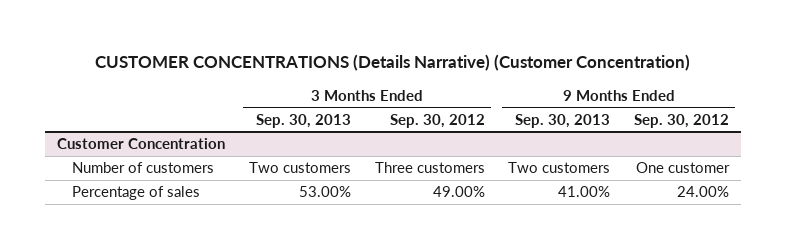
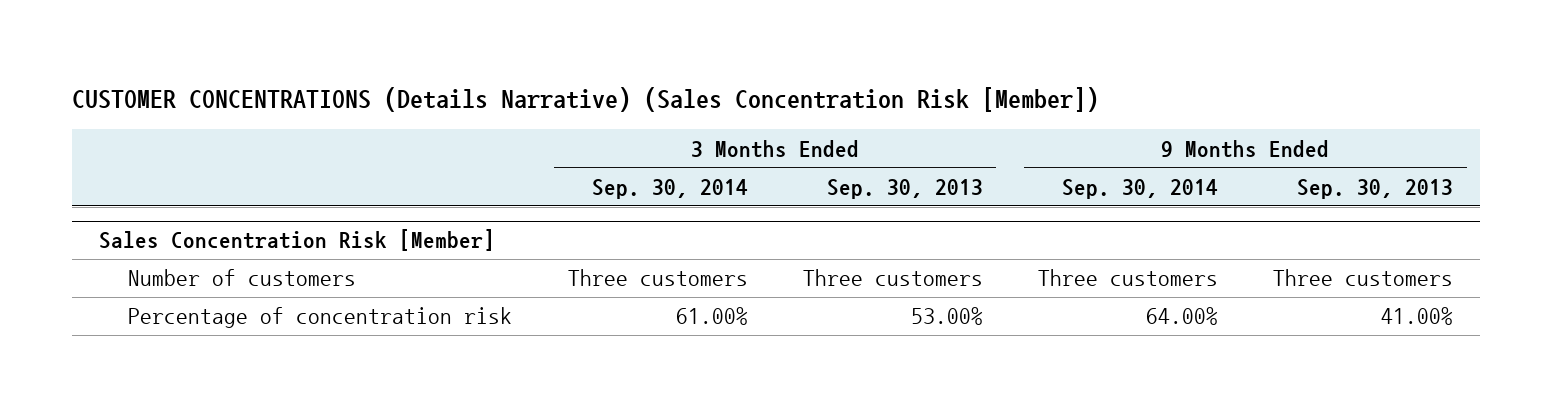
- CUSTOMER CONCENTRATIONS (Details Narrative) (Customer Concentration)
+ CUSTOMER CONCENTRATIONS (Details Narrative) (Sales Concentration Risk [Member])
- | 3 Months Ended Sep. 30, 2013 | 3 Months Ended Sep. 30, 2012 | 9 Months Ended Sep. 30, 2013 | 9 Months Ended Sep. 30, 2012
+ | 3 Months Ended Sep. 30, 2014 | 3 Months Ended Sep. 30, 2013 | 9 Months Ended Sep. 30, 2014 | 9 Months Ended Sep. 30, 2013
- Customer Concentration
- Number of customers | Two customers | Three customers | Two customers | One customer
- Percentage of sales | 53.00% | 49.00% | 41.00% | 24.00%
+ Sales Concentration Risk [Member]
+ Number of customers | Three customers | Three customers | Three customers | Three customers
+ Percentage of concentration risk | 61.00% | 53.00% | 64.00% | 41.00%

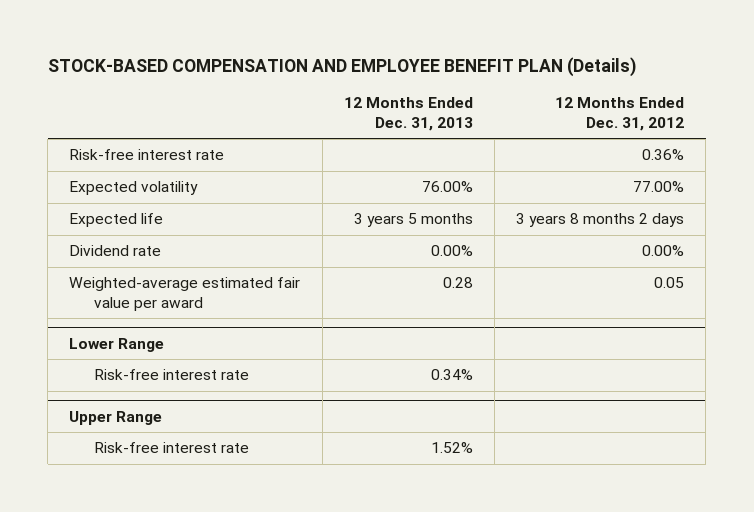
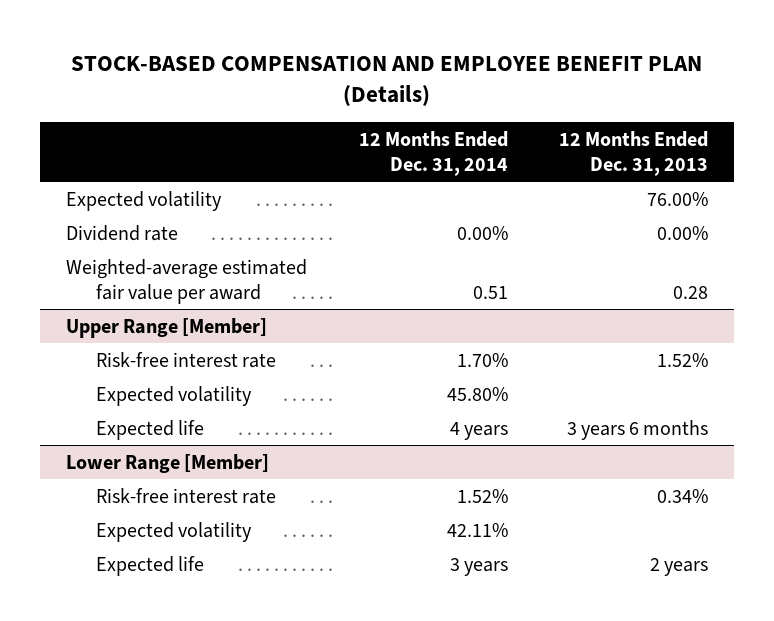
- | 12 Months Ended Dec. 31, 2013 | 12 Months Ended Dec. 31, 2012
+ | 12 Months Ended Dec. 31, 2014 | 12 Months Ended Dec. 31, 2013
- Risk-free interest rate | | 0.36%
- Expected life | 3 years 5 months | 3 years 8 months 2 days
- Lower Range
- Risk-free interest rate | 0.34% |
- Upper Range
+ Upper Range [Member]
+ Expected volatility | 45.80% |
+ Expected life | 4 years | 3 years 6 months
+ Lower Range [Member]
+ Risk-free interest rate | 1.52% | 0.34%
+ Expected volatility | 42.11% |
+ Expected life | 3 years | 2 years

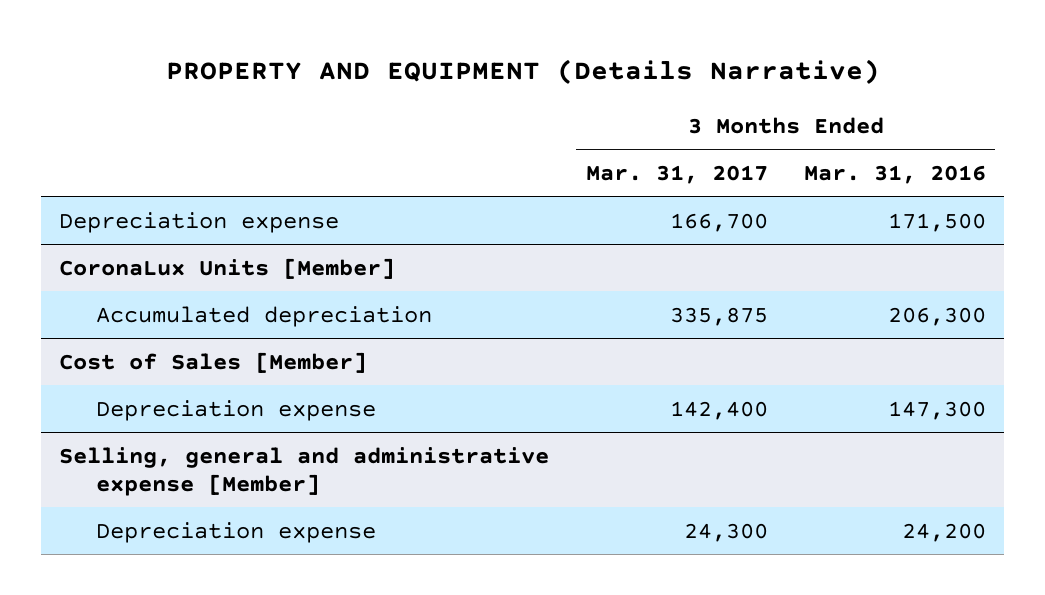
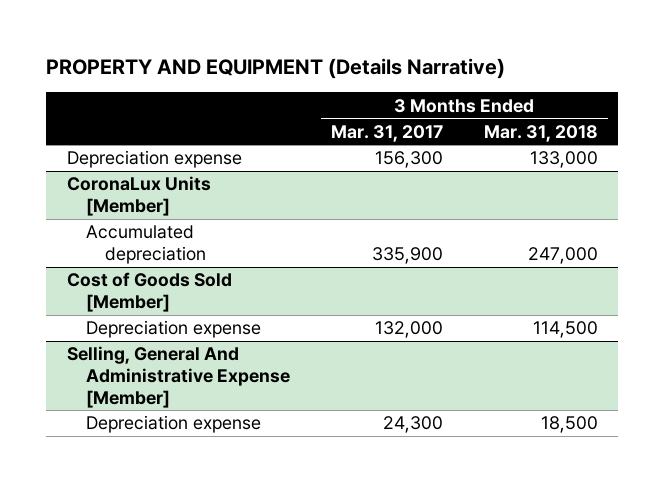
- | 3 Months Ended Mar. 31, 2017 | 3 Months Ended Mar. 31, 2016
+ | 3 Months Ended Mar. 31, 2017 | 3 Months Ended Mar. 31, 2018
- Depreciation expense | 166,700 | 171,500
+ Depreciation expense | 156,300 | 133,000
@ CoronaLux Units [Member]
- Accumulated depreciation | 335,875 | 206,300
- Cost of Sales [Member]
- Depreciation expense | 142,400 | 147,300
- Selling, general and administrative expense [Member]
@ CoronaLux Units [Member]
+ Accumulated depreciation | 335,900 | 247,000
+ Cost of Goods Sold [Member]
+ Depreciation expense | 132,000 | 114,500
+ Selling, General And Administrative Expense [Member]

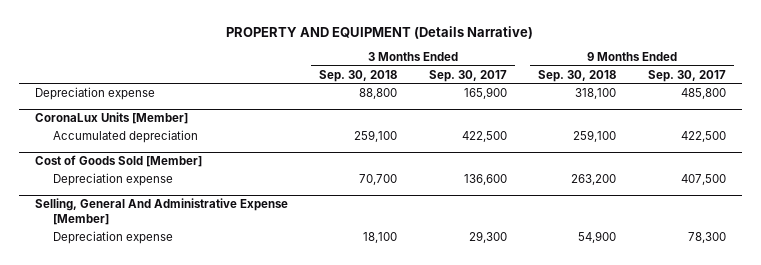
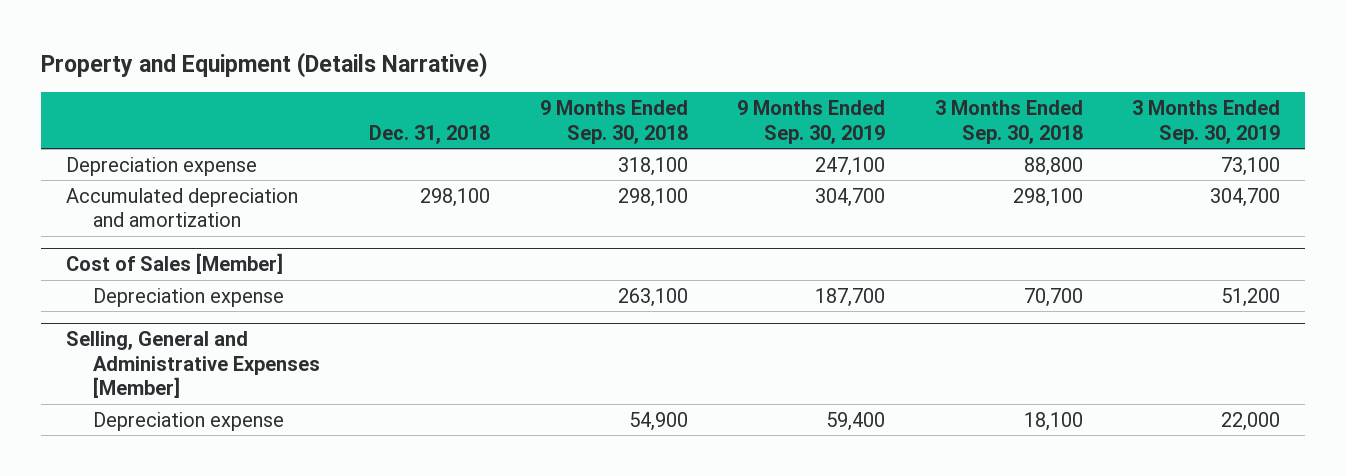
- PROPERTY AND EQUIPMENT (Details Narrative)
+ Property and Equipment (Details Narrative)
- | 3 Months Ended Sep. 30, 2018 | 3 Months Ended Sep. 30, 2017 | 9 Months Ended Sep. 30, 2018 | 9 Months Ended Sep. 30, 2017
+ | Dec. 31, 2018 | 9 Months Ended Sep. 30, 2018 | 9 Months Ended Sep. 30, 2019 | 3 Months Ended Sep. 30, 2018 | 3 Months Ended Sep. 30, 2019
- CoronaLux Units [Member]
- Accumulated depreciation | 259,100 | 422,500 | 259,100 | 422,500
- Cost of Goods Sold [Member]
- Depreciation expense | 70,700 | 136,600 | 263,200 | 407,500
- Selling, General And Administrative Expense [Member]
+ Accumulated depreciation and amortization | 298,100 | 298,100 | 304,700 | 298,100 | 304,700
+ Cost of Sales [Member]
+ Depreciation expense | | 263,100 | 187,700 | 70,700 | 51,200
+ Selling, General and Administrative Expenses [Member]

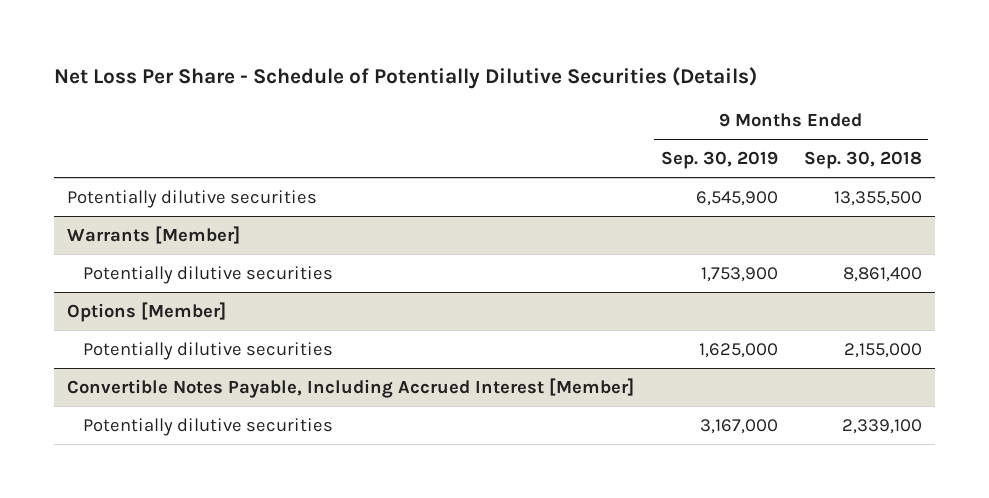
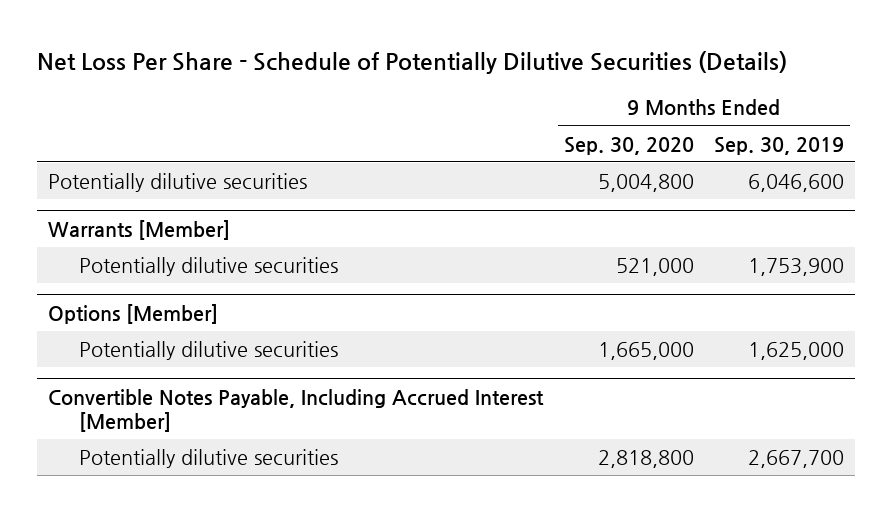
- | 9 Months Ended Sep. 30, 2019 | 9 Months Ended Sep. 30, 2018
+ | 9 Months Ended Sep. 30, 2020 | 9 Months Ended Sep. 30, 2019
- Potentially dilutive securities | 6,545,900 | 13,355,500
+ Potentially dilutive securities | 5,004,800 | 6,046,600
@ Convertible Notes Payable, Including Accrued Interest [Member]
- Potentially dilutive securities | 3,167,000 | 2,339,100
+ Potentially dilutive securities | 2,818,800 | 2,667,700

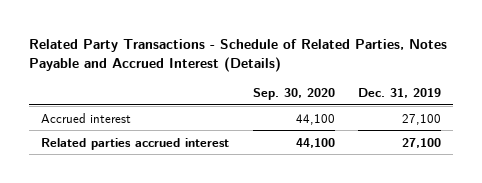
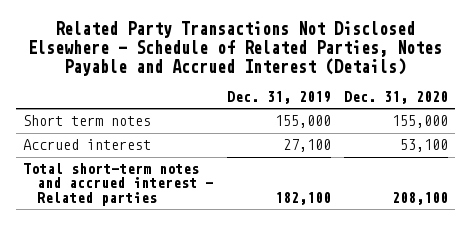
- Related Party Transactions - Schedule of Related Parties, Notes Payable and Accrued Interest (Details)
+ Related Party Transactions Not Disclosed Elsewhere - Schedule of Related Parties, Notes Payable and Accrued Interest (Details)
- | Sep. 30, 2020 | Dec. 31, 2019
+ | Dec. 31, 2019 | Dec. 31, 2020
+ Short term notes | 155,000 | 155,000
- Related parties accrued interest | 44,100 | 27,100
+ Total short-term notes and accrued interest - Related parties | 182,100 | 208,100

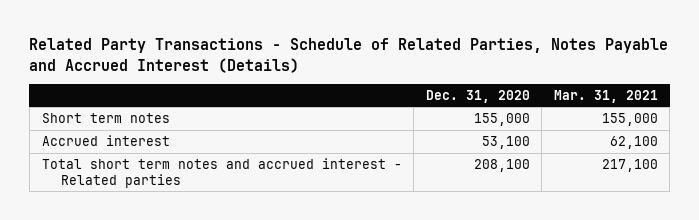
- Related Party Transactions Not Disclosed Elsewhere - Schedule of Related Parties, Notes Payable and Accrued Interest (Details)
+ Related Party Transactions - Schedule of Related Parties, Notes Payable and Accrued Interest (Details)
- | Dec. 31, 2019 | Dec. 31, 2020
+ | Dec. 31, 2020 | Mar. 31, 2021
- Total short-term notes and accrued interest - Related parties | 182,100 | 208,100
+ Total short term notes and accrued interest - Related parties | 208,100 | 217,100

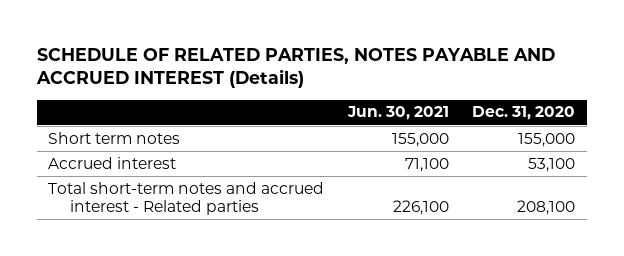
- Related Party Transactions - Schedule of Related Parties, Notes Payable and Accrued Interest (Details)
+ SCHEDULE OF RELATED PARTIES, NOTES PAYABLE AND ACCRUED INTEREST (Details)
- | Dec. 31, 2020 | Mar. 31, 2021
+ | Jun. 30, 2021 | Dec. 31, 2020
- Total short term notes and accrued interest - Related parties | 208,100 | 217,100
+ Total short-term notes and accrued interest - Related parties | 226,100 | 208,100

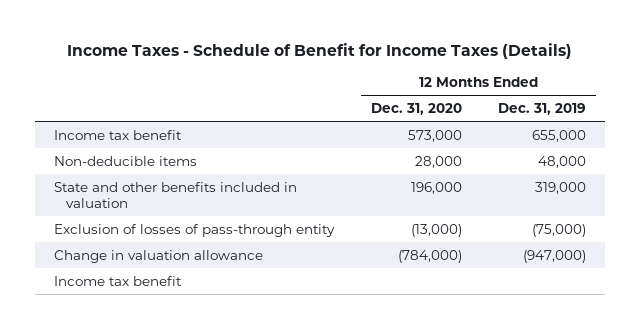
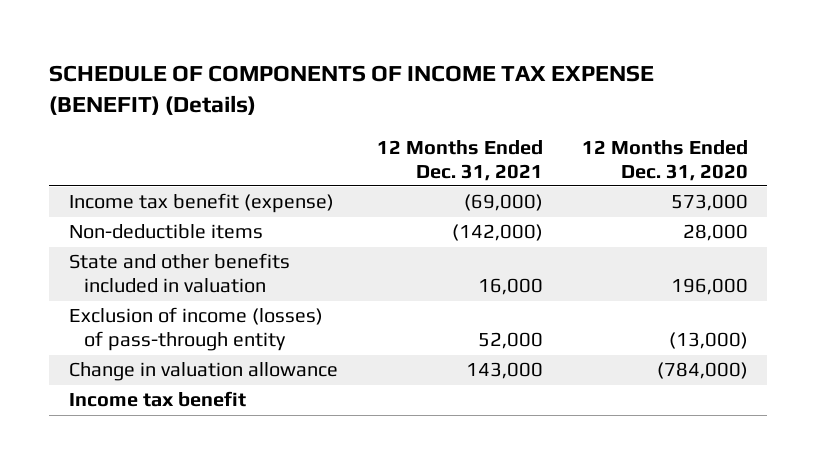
- Income Taxes - Schedule of Benefit for Income Taxes (Details)
+ SCHEDULE OF COMPONENTS OF INCOME TAX EXPENSE (BENEFIT) (Details)
- | 12 Months Ended Dec. 31, 2020 | 12 Months Ended Dec. 31, 2019
+ | 12 Months Ended Dec. 31, 2021 | 12 Months Ended Dec. 31, 2020
- Income tax benefit | 573,000 | 655,000
- Non-deducible items | 28,000 | 48,000
+ Income tax benefit (expense) | (69,000) | 573,000
+ Non-deductible items | (142,000) | 28,000
- Exclusion of losses of pass-through entity | (13,000) | (75,000)
+ Exclusion of income (losses) of pass-through entity | 52,000 | (13,000)

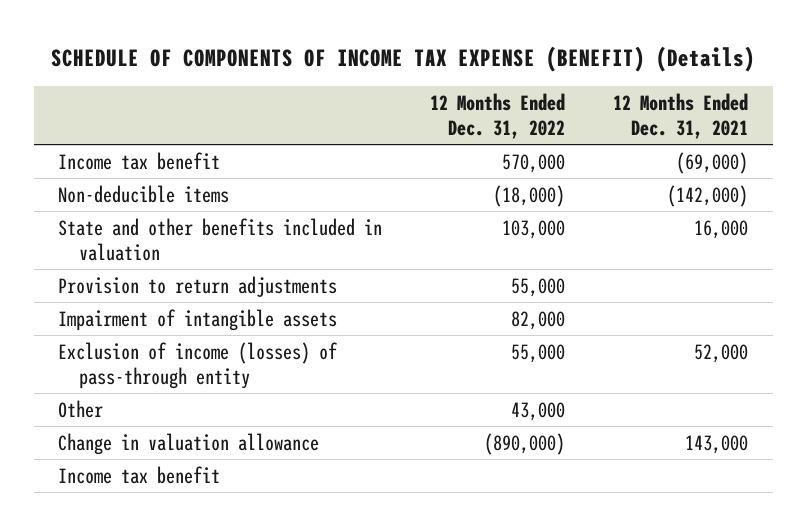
- | 12 Months Ended Dec. 31, 2021 | 12 Months Ended Dec. 31, 2020
+ | 12 Months Ended Dec. 31, 2022 | 12 Months Ended Dec. 31, 2021
- Income tax benefit (expense) | (69,000) | 573,000
- Non-deductible items | (142,000) | 28,000
+ Income tax benefit | 570,000 | (69,000)
+ Non-deducible items | (18,000) | (142,000)
+ Provision to return adjustments | 55,000 |
+ Impairment of intangible assets | 82,000 |
+ Other | 43,000 |

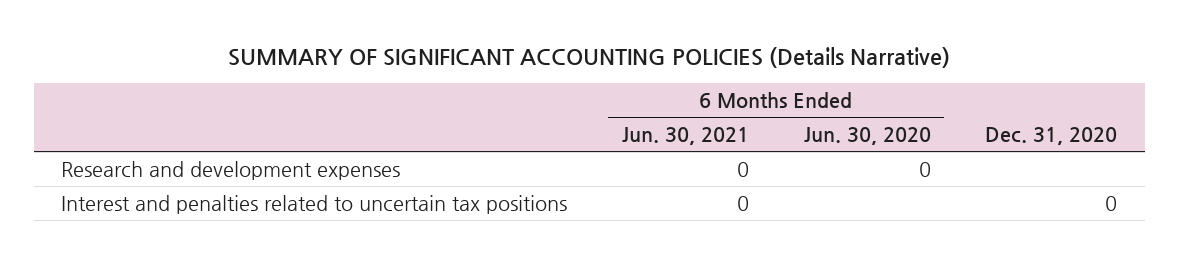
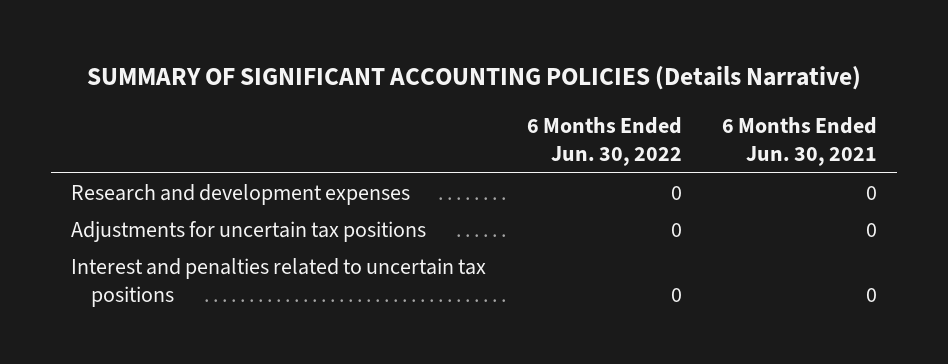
- | 6 Months Ended Jun. 30, 2021 | 6 Months Ended Jun. 30, 2020 | Dec. 31, 2020
+ | 6 Months Ended Jun. 30, 2022 | 6 Months Ended Jun. 30, 2021
+ Adjustments for uncertain tax positions | 0 | 0

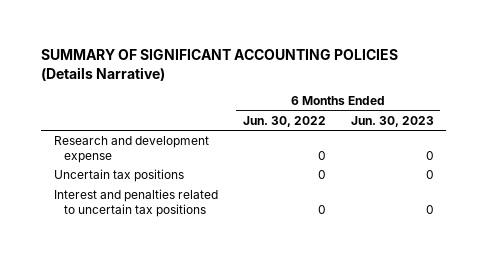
- | 6 Months Ended Jun. 30, 2022 | 6 Months Ended Jun. 30, 2021
+ | 6 Months Ended Jun. 30, 2022 | 6 Months Ended Jun. 30, 2023
- Research and development expenses | 0 | 0
- Adjustments for uncertain tax positions | 0 | 0
+ Research and development expense | 0 | 0
+ Uncertain tax positions | 0 | 0

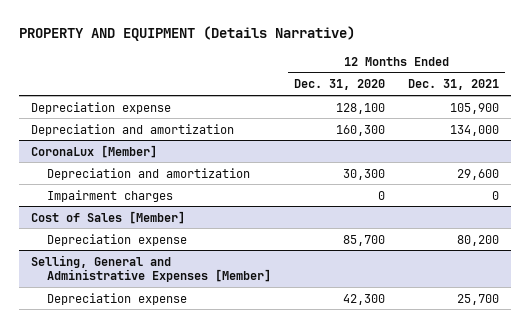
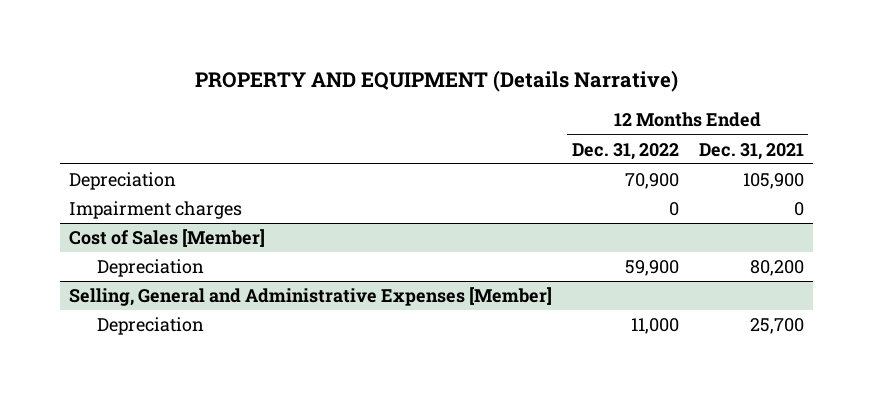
- | 12 Months Ended Dec. 31, 2020 | 12 Months Ended Dec. 31, 2021
+ | 12 Months Ended Dec. 31, 2022 | 12 Months Ended Dec. 31, 2021
- Depreciation expense | 128,100 | 105,900
- Depreciation and amortization | 160,300 | 134,000
- CoronaLux [Member]
- Depreciation and amortization | 30,300 | 29,600
+ Depreciation | 70,900 | 105,900
@ Cost of Sales [Member]
- Depreciation expense | 85,700 | 80,200
+ Depreciation | 59,900 | 80,200
@ Selling, General and Administrative Expenses [Member]
- Depreciation expense | 42,300 | 25,700
+ Depreciation | 11,000 | 25,700

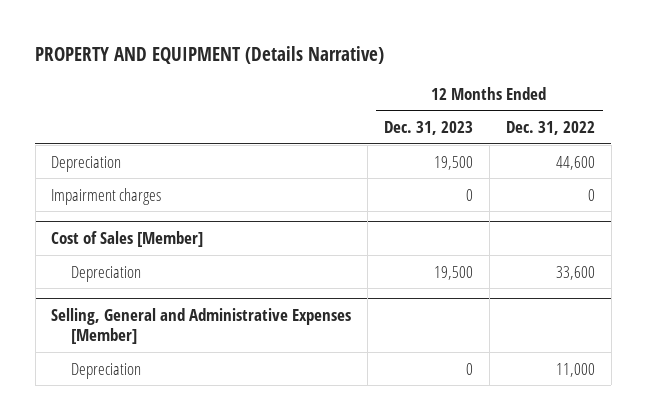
- | 12 Months Ended Dec. 31, 2022 | 12 Months Ended Dec. 31, 2021
+ | 12 Months Ended Dec. 31, 2023 | 12 Months Ended Dec. 31, 2022
- Depreciation | 70,900 | 105,900
+ Depreciation | 19,500 | 44,600
@ Cost of Sales [Member]
- Depreciation | 59,900 | 80,200
+ Depreciation | 19,500 | 33,600

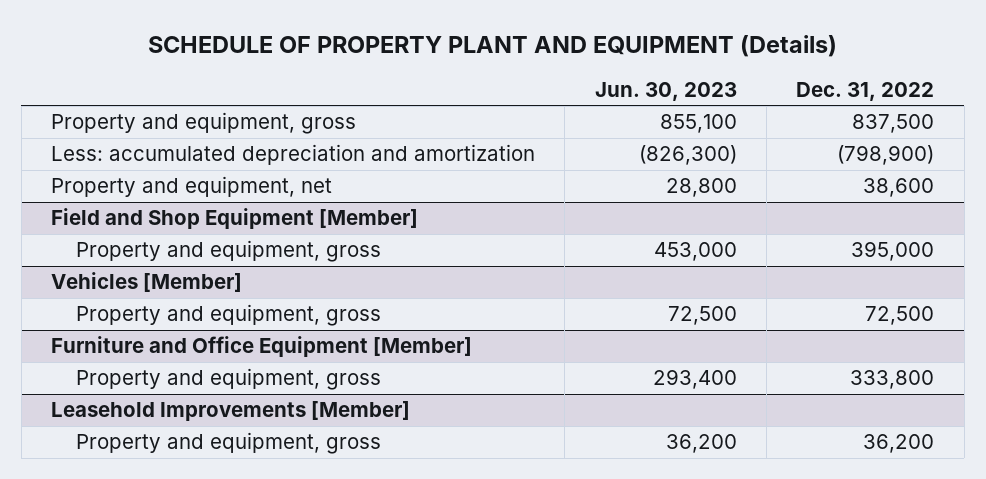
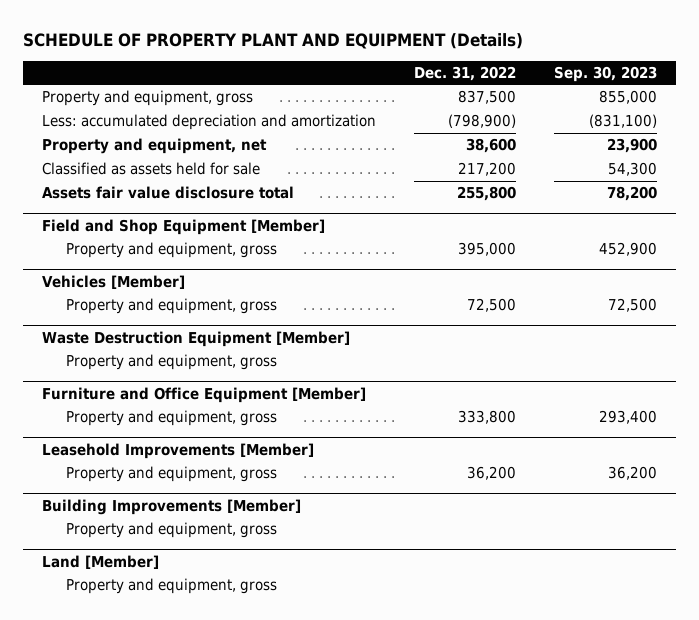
- | Jun. 30, 2023 | Dec. 31, 2022
+ | Dec. 31, 2022 | Sep. 30, 2023
+ Classified as assets held for sale | 217,200 | 54,300
+ Assets fair value disclosure total | 255,800 | 78,200
+ Waste Destruction Equipment [Member]
+ Property and equipment, gross
+ Building Improvements [Member]
+ Property and equipment, gross
+ Land [Member]
+ Property and equipment, gross

